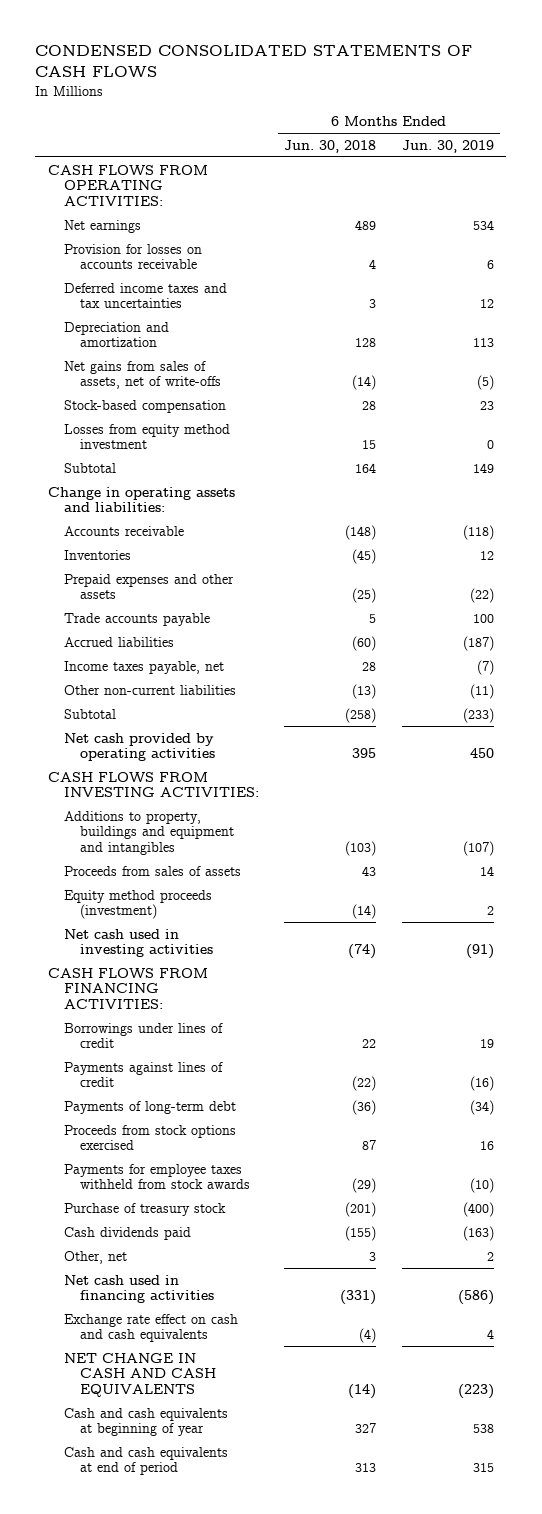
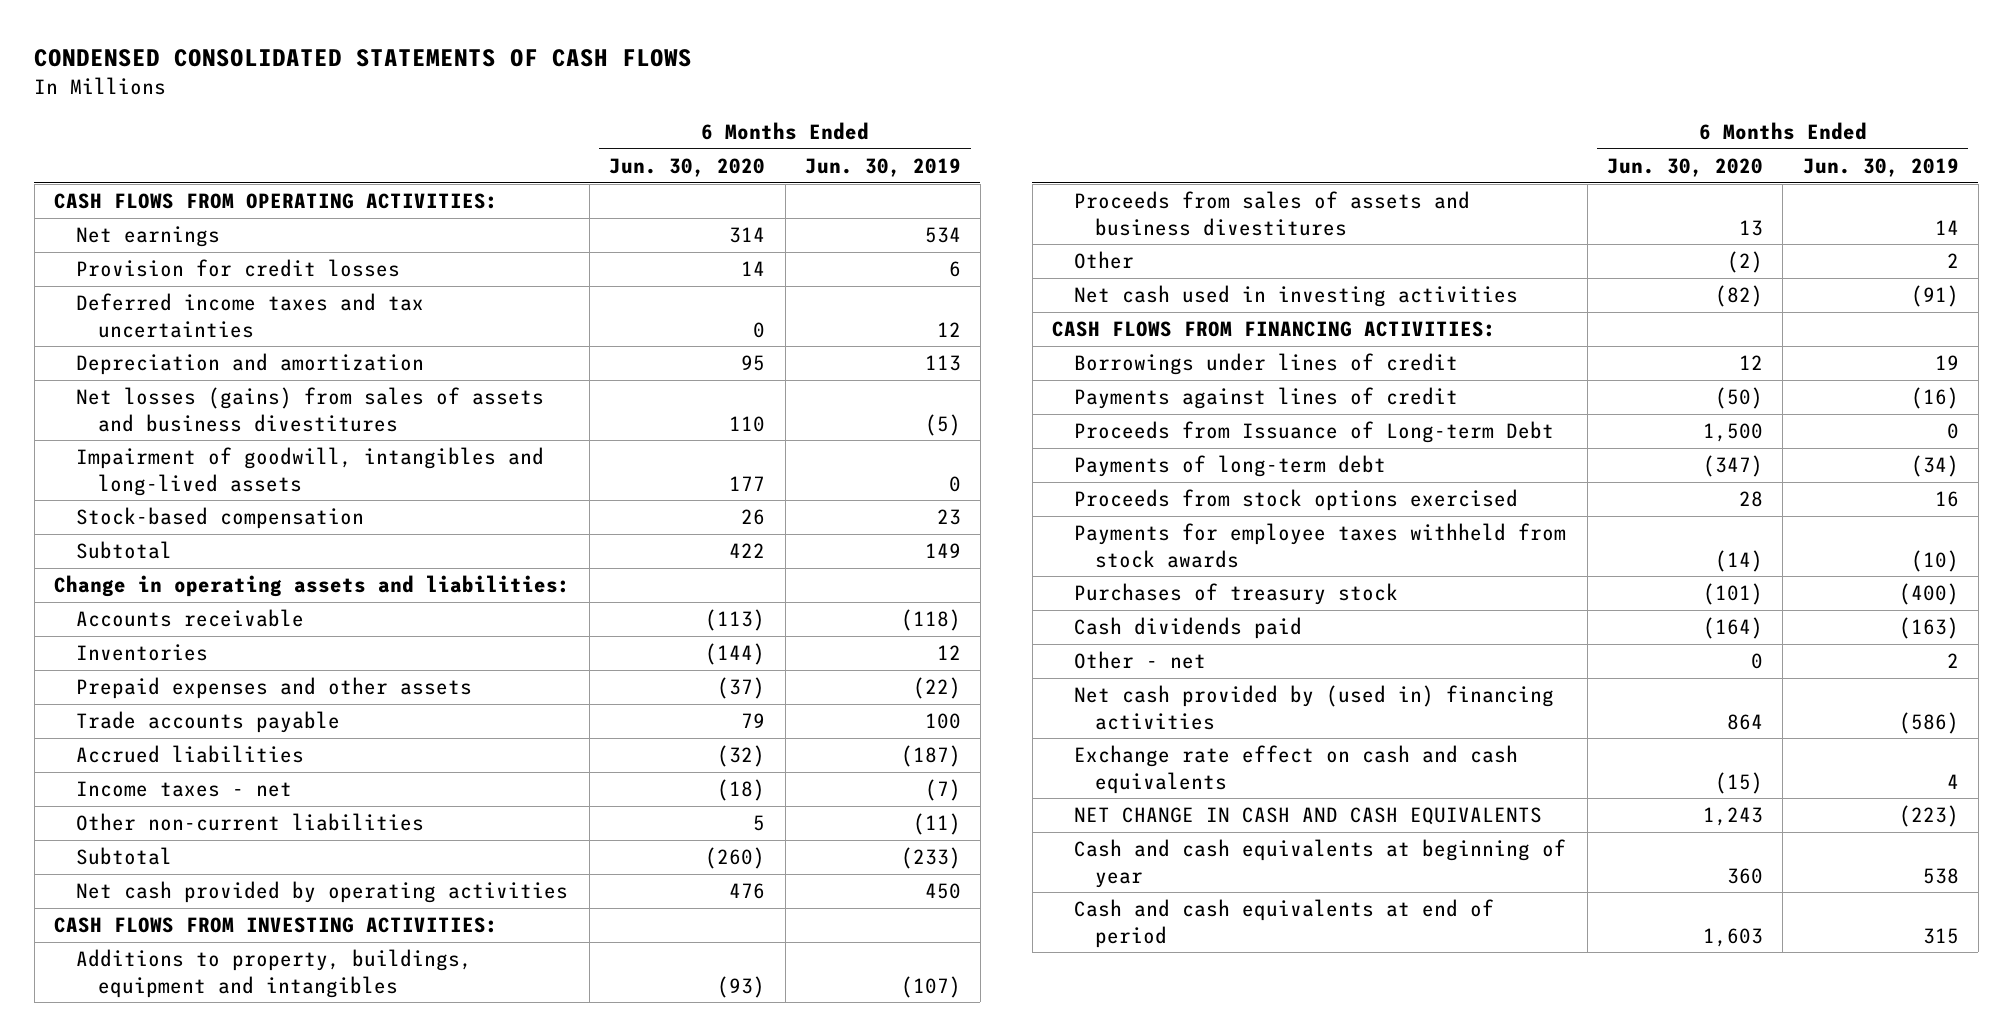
- | 6 Months Ended Jun. 30, 2018 | 6 Months Ended Jun. 30, 2019
+ | 6 Months Ended Jun. 30, 2020 | 6 Months Ended Jun. 30, 2019
- Provision for losses on accounts receivable | 4 | 6
+ Provision for credit losses | 14 | 6
- Net gains from sales of assets, net of write-offs | (14) | (5)
+ Net losses (gains) from sales of assets and business divestitures | 110 | (5)
+ Impairment of goodwill, intangibles and long-lived assets | 177 | 0
- Losses from equity method investment | 15 | 0
- Income taxes payable, net | 28 | (7)
+ Income taxes - net | (18) | (7)
- Additions to property, buildings and equipment and intangibles | (103) | (107)
- Proceeds from sales of assets | 43 | 14
- Equity method proceeds (investment) | (14) | 2
+ Additions to property, buildings, equipment and intangibles | (93) | (107)
+ Proceeds from sales of assets and business divestitures | 13 | 14
+ Other | (2) | 2
+ Proceeds from Issuance of Long-term Debt | 1,500 | 0
- Purchase of treasury stock | (201) | (400)
+ Purchases of treasury stock | (101) | (400)
- Other, net | 3 | 2
- Net cash used in financing activities | (331) | (586)
+ Other - net | 0 | 2
+ Net cash provided by (used in) financing activities | 864 | (586)

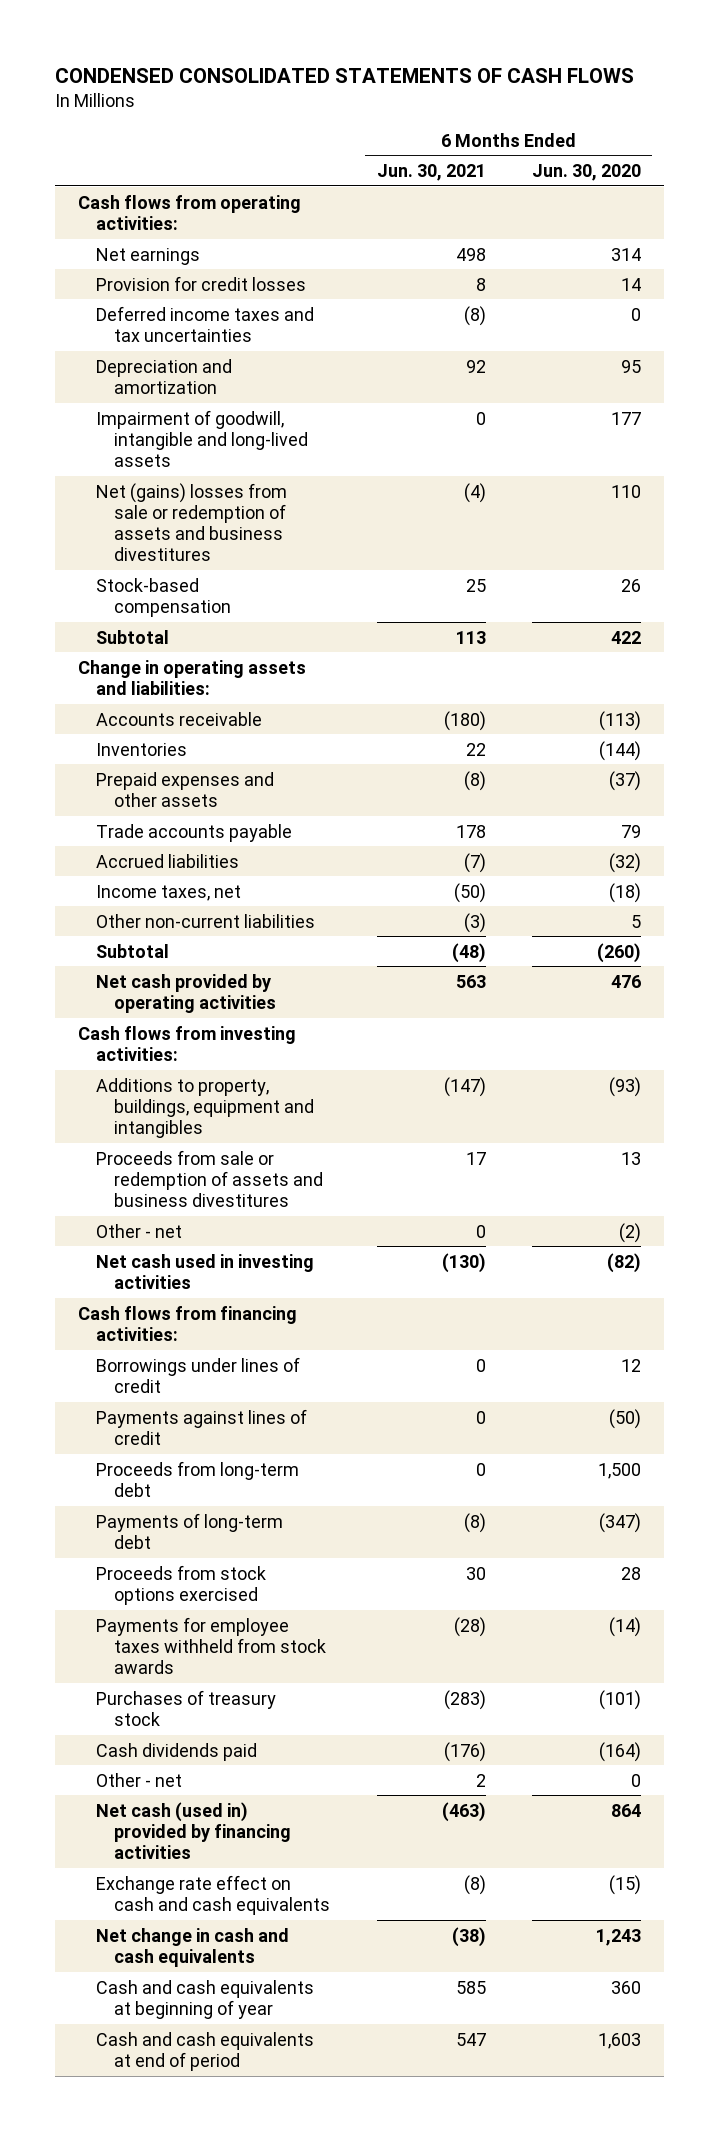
- | 6 Months Ended Jun. 30, 2020 | 6 Months Ended Jun. 30, 2019
+ | 6 Months Ended Jun. 30, 2021 | 6 Months Ended Jun. 30, 2020
- CASH FLOWS FROM OPERATING ACTIVITIES:
+ Cash flows from operating activities:
- Net losses (gains) from sales of assets and business divestitures | 110 | (5)
- Impairment of goodwill, intangibles and long-lived assets | 177 | 0
+ Impairment of goodwill, intangible and long-lived assets | 0 | 177
+ Net (gains) losses from sale or redemption of assets and business divestitures | (4) | 110
- Income taxes - net | (18) | (7)
+ Income taxes, net | (50) | (18)
- CASH FLOWS FROM INVESTING ACTIVITIES:
+ Cash flows from investing activities:
- Proceeds from sales of assets and business divestitures | 13 | 14
- Other | (2) | 2
+ Proceeds from sale or redemption of assets and business divestitures | 17 | 13
+ Other - net | 0 | (2)
- CASH FLOWS FROM FINANCING ACTIVITIES:
+ Cash flows from financing activities:
- Proceeds from Issuance of Long-term Debt | 1,500 | 0
+ Proceeds from long-term debt | 0 | 1,500
- Net cash provided by (used in) financing activities | 864 | (586)
+ Net cash (used in) provided by financing activities | (463) | 864
- NET CHANGE IN CASH AND CASH EQUIVALENTS | 1,243 | (223)
+ Net change in cash and cash equivalents | (38) | 1,243

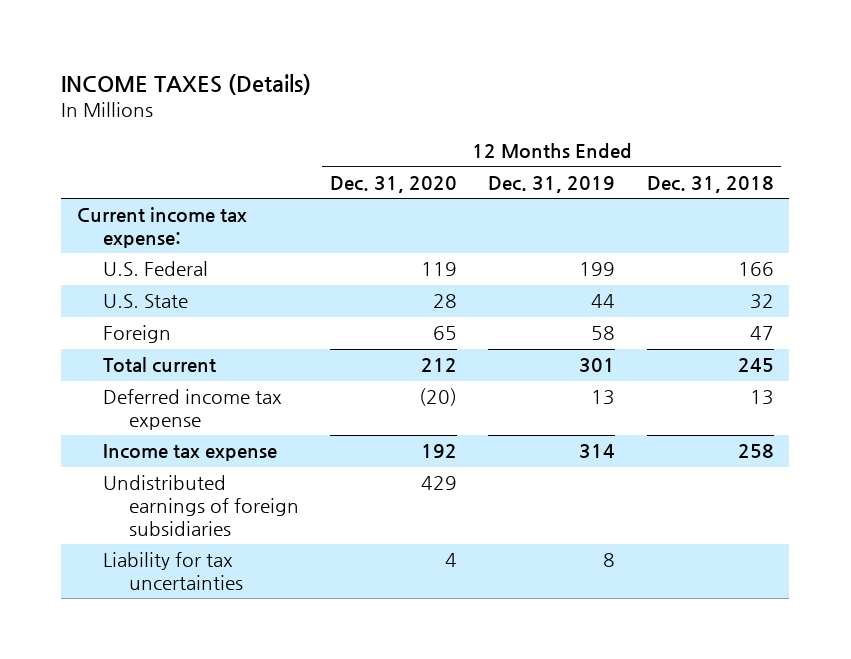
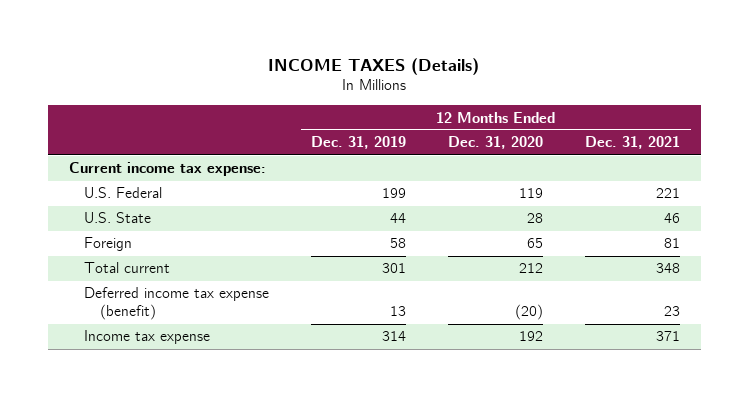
- | 12 Months Ended Dec. 31, 2020 | 12 Months Ended Dec. 31, 2019 | 12 Months Ended Dec. 31, 2018
+ | 12 Months Ended Dec. 31, 2019 | 12 Months Ended Dec. 31, 2020 | 12 Months Ended Dec. 31, 2021
- Deferred income tax expense | (20) | 13 | 13
+ Deferred income tax expense (benefit) | 13 | (20) | 23
- Undistributed earnings of foreign subsidiaries | 429 | |
- Liability for tax uncertainties | 4 | 8 |

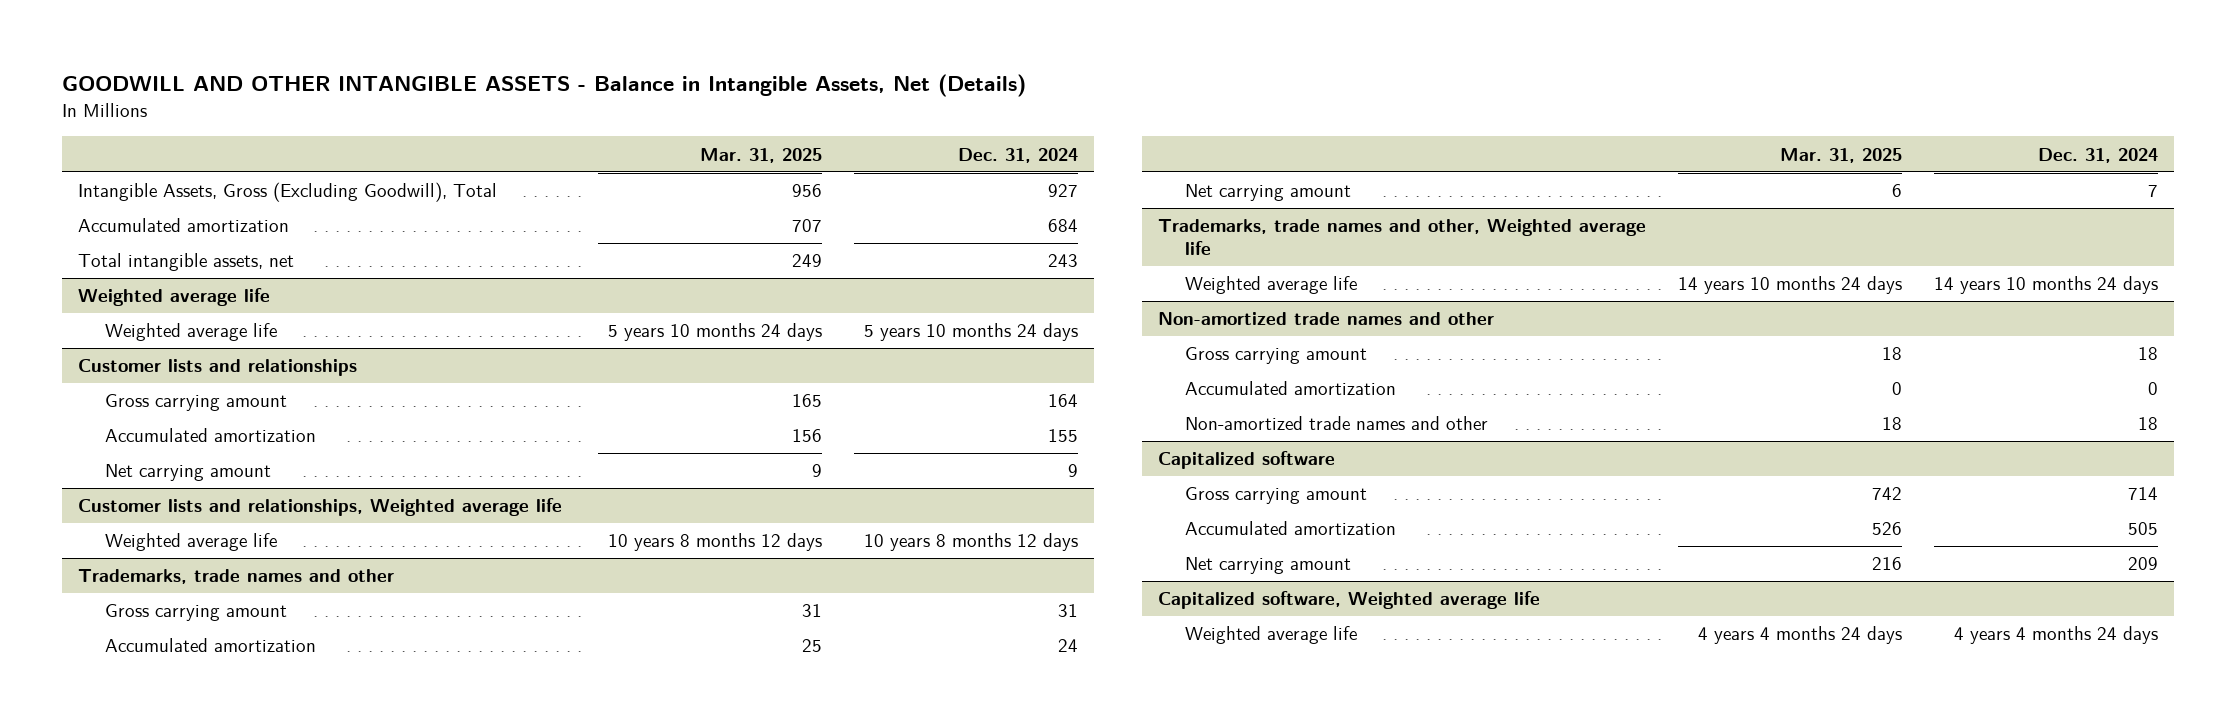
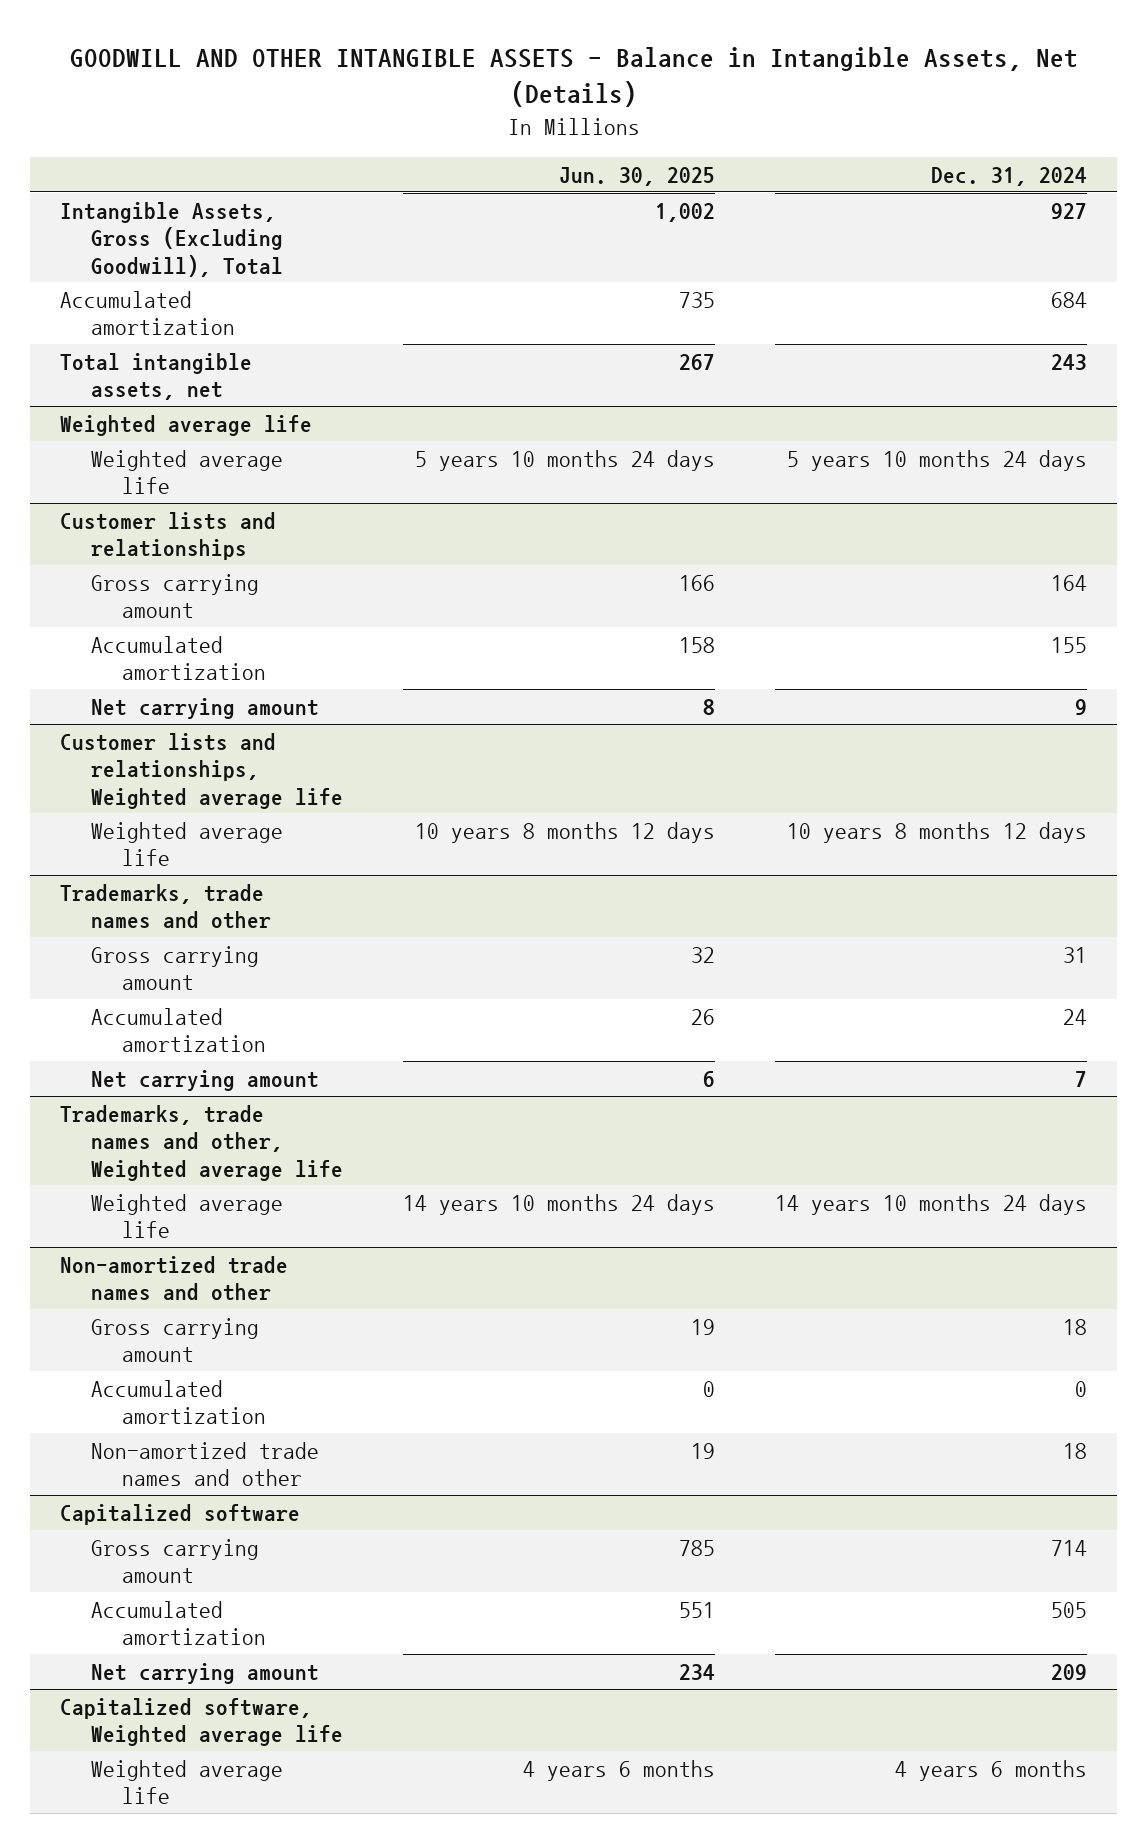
- | Mar. 31, 2025 | Dec. 31, 2024
+ | Jun. 30, 2025 | Dec. 31, 2024
@ Capitalized software, Weighted average life
- Weighted average life | 4 years 4 months 24 days | 4 years 4 months 24 days
+ Weighted average life | 4 years 6 months | 4 years 6 months

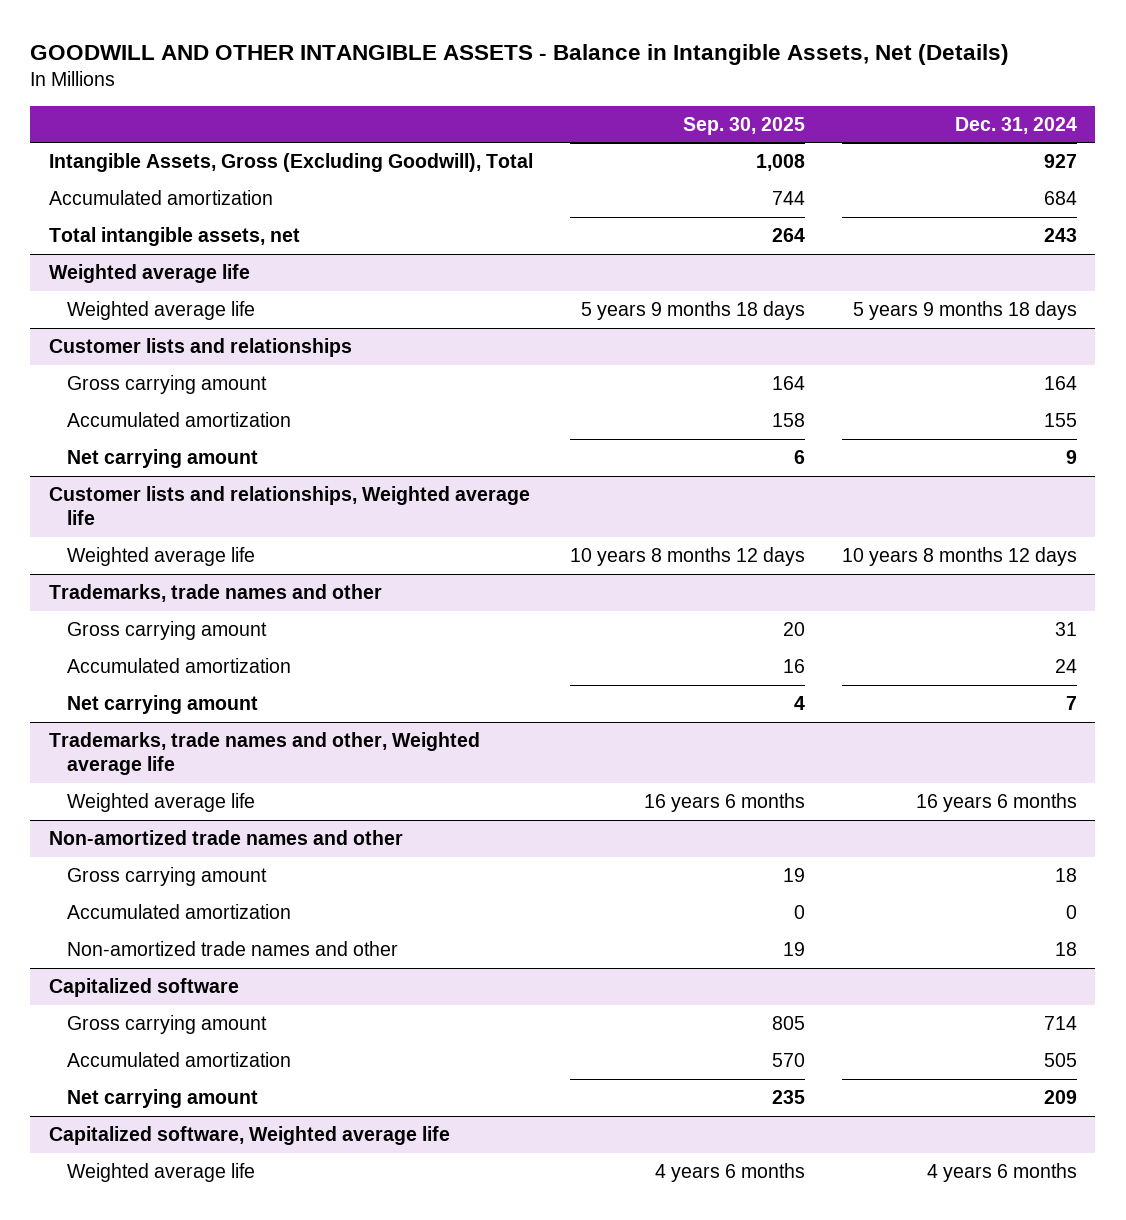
- | Jun. 30, 2025 | Dec. 31, 2024
+ | Sep. 30, 2025 | Dec. 31, 2024
@ Weighted average life
- Weighted average life | 5 years 10 months 24 days | 5 years 10 months 24 days
+ Weighted average life | 5 years 9 months 18 days | 5 years 9 months 18 days
@ Trademarks, trade names and other, Weighted average life
- Weighted average life | 14 years 10 months 24 days | 14 years 10 months 24 days
+ Weighted average life | 16 years 6 months | 16 years 6 months

